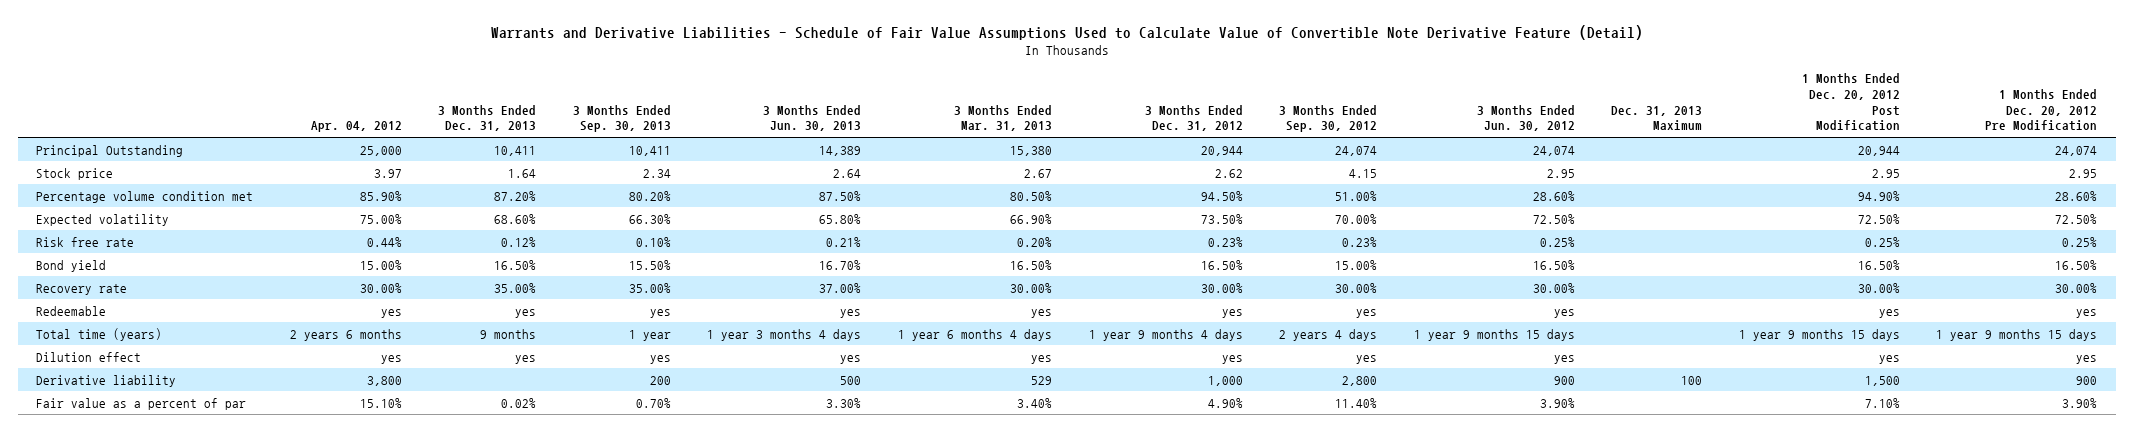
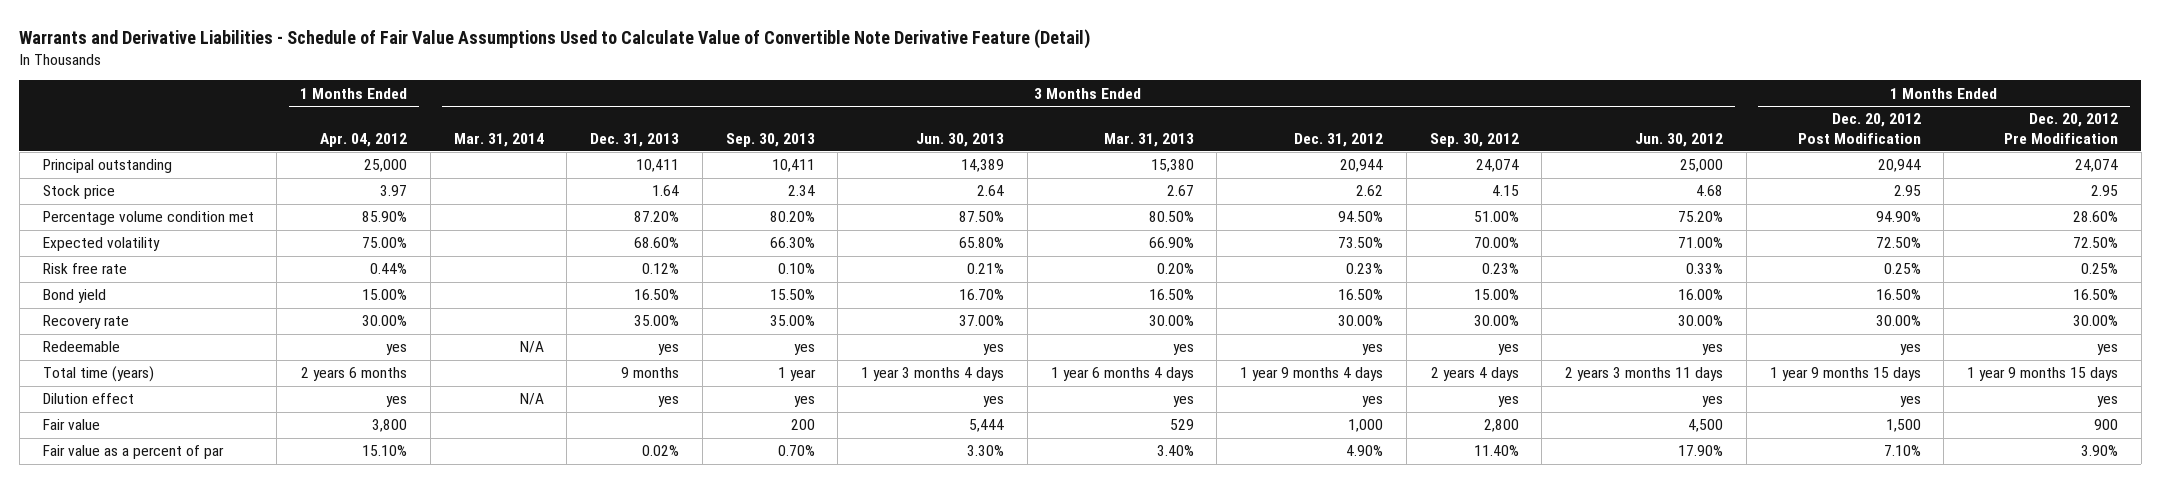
- | Apr. 04, 2012 | 3 Months Ended Dec. 31, 2013 | 3 Months Ended Sep. 30, 2013 | 3 Months Ended Jun. 30, 2013 | 3 Months Ended Mar. 31, 2013 | 3 Months Ended Dec. 31, 2012 | 3 Months Ended Sep. 30, 2012 | 3 Months Ended Jun. 30, 2012 | Dec. 31, 2013 Maximum | 1 Months Ended Dec. 20, 2012 Post Modification | 1 Months Ended Dec. 20, 2012 Pre Modification
+ | 1 Months Ended Apr. 04, 2012 | 3 Months Ended Mar. 31, 2014 | 3 Months Ended Dec. 31, 2013 | 3 Months Ended Sep. 30, 2013 | 3 Months Ended Jun. 30, 2013 | 3 Months Ended Mar. 31, 2013 | 3 Months Ended Dec. 31, 2012 | 3 Months Ended Sep. 30, 2012 | 3 Months Ended Jun. 30, 2012 | 1 Months Ended Dec. 20, 2012 Post Modification | 1 Months Ended Dec. 20, 2012 Pre Modification
- Principal Outstanding | 25,000 | 10,411 | 10,411 | 14,389 | 15,380 | 20,944 | 24,074 | 24,074 | | 20,944 | 24,074
- Stock price | 3.97 | 1.64 | 2.34 | 2.64 | 2.67 | 2.62 | 4.15 | 2.95 | | 2.95 | 2.95
- Percentage volume condition met | 85.90% | 87.20% | 80.20% | 87.50% | 80.50% | 94.50% | 51.00% | 28.60% | | 94.90% | 28.60%
- Expected volatility | 75.00% | 68.60% | 66.30% | 65.80% | 66.90% | 73.50% | 70.00% | 72.50% | | 72.50% | 72.50%
- Risk free rate | 0.44% | 0.12% | 0.10% | 0.21% | 0.20% | 0.23% | 0.23% | 0.25% | | 0.25% | 0.25%
- Bond yield | 15.00% | 16.50% | 15.50% | 16.70% | 16.50% | 16.50% | 15.00% | 16.50% | | 16.50% | 16.50%
+ Principal outstanding | 25,000 | | 10,411 | 10,411 | 14,389 | 15,380 | 20,944 | 24,074 | 25,000 | 20,944 | 24,074
+ Stock price | 3.97 | | 1.64 | 2.34 | 2.64 | 2.67 | 2.62 | 4.15 | 4.68 | 2.95 | 2.95
+ Percentage volume condition met | 85.90% | | 87.20% | 80.20% | 87.50% | 80.50% | 94.50% | 51.00% | 75.20% | 94.90% | 28.60%
+ Expected volatility | 75.00% | | 68.60% | 66.30% | 65.80% | 66.90% | 73.50% | 70.00% | 71.00% | 72.50% | 72.50%
+ Risk free rate | 0.44% | | 0.12% | 0.10% | 0.21% | 0.20% | 0.23% | 0.23% | 0.33% | 0.25% | 0.25%
+ Bond yield | 15.00% | | 16.50% | 15.50% | 16.70% | 16.50% | 16.50% | 15.00% | 16.00% | 16.50% | 16.50%
- Total time (years) | 2 years 6 months | 9 months | 1 year | 1 year 3 months 4 days | 1 year 6 months 4 days | 1 year 9 months 4 days | 2 years 4 days | 1 year 9 months 15 days | | 1 year 9 months 15 days | 1 year 9 months 15 days
+ Total time (years) | 2 years 6 months | | 9 months | 1 year | 1 year 3 months 4 days | 1 year 6 months 4 days | 1 year 9 months 4 days | 2 years 4 days | 2 years 3 months 11 days | 1 year 9 months 15 days | 1 year 9 months 15 days
- Derivative liability | 3,800 | | 200 | 500 | 529 | 1,000 | 2,800 | 900 | 100 | 1,500 | 900
- Fair value as a percent of par | 15.10% | 0.02% | 0.70% | 3.30% | 3.40% | 4.90% | 11.40% | 3.90% | | 7.10% | 3.90%
+ Fair value | 3,800 | | | 200 | 5,444 | 529 | 1,000 | 2,800 | 4,500 | 1,500 | 900
+ Fair value as a percent of par | 15.10% | | 0.02% | 0.70% | 3.30% | 3.40% | 4.90% | 11.40% | 17.90% | 7.10% | 3.90%

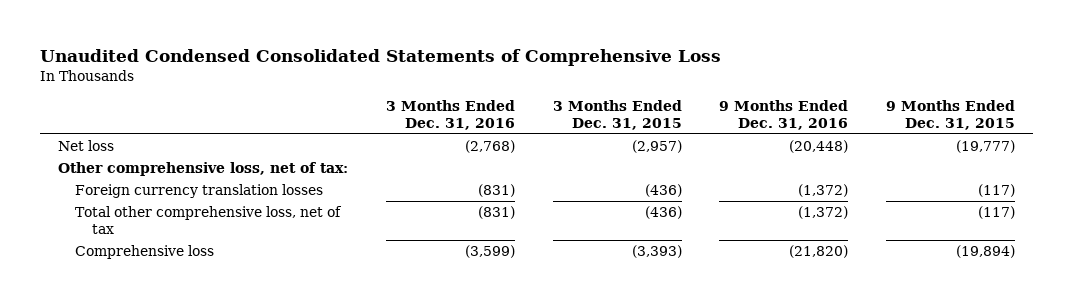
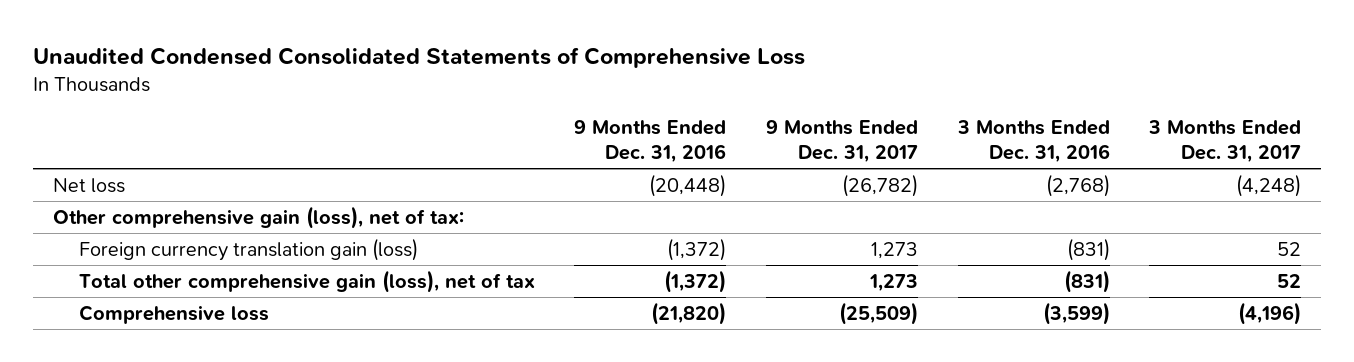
- | 3 Months Ended Dec. 31, 2016 | 3 Months Ended Dec. 31, 2015 | 9 Months Ended Dec. 31, 2016 | 9 Months Ended Dec. 31, 2015
+ | 9 Months Ended Dec. 31, 2016 | 9 Months Ended Dec. 31, 2017 | 3 Months Ended Dec. 31, 2016 | 3 Months Ended Dec. 31, 2017
- Other comprehensive loss, net of tax:
- Foreign currency translation losses | (831) | (436) | (1,372) | (117)
- Total other comprehensive loss, net of tax | (831) | (436) | (1,372) | (117)
+ Other comprehensive gain (loss), net of tax:
+ Foreign currency translation gain (loss) | (1,372) | 1,273 | (831) | 52
+ Total other comprehensive gain (loss), net of tax | (1,372) | 1,273 | (831) | 52

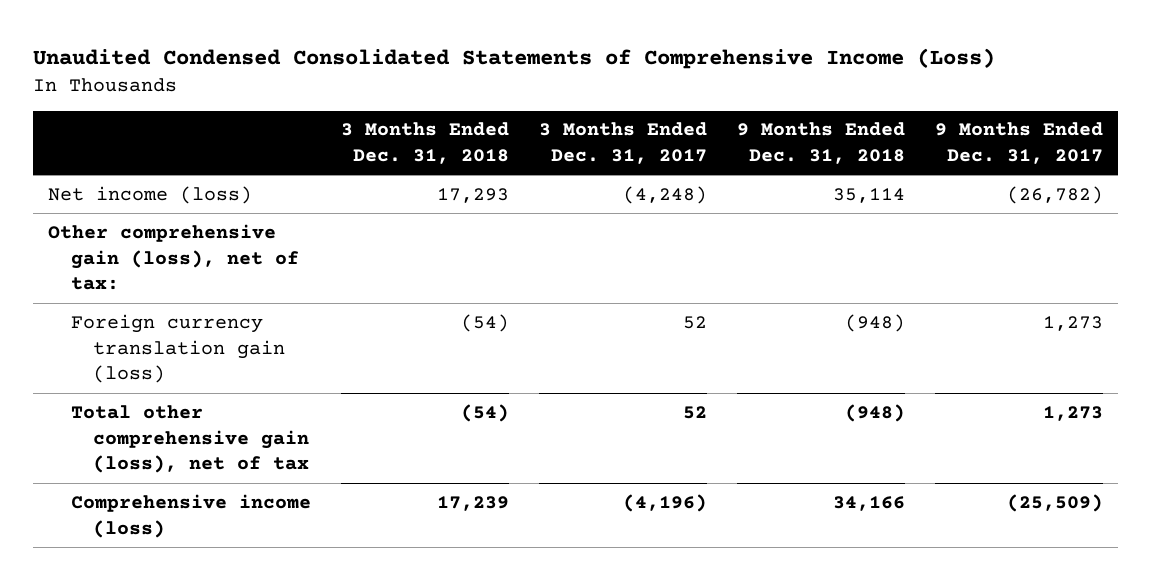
- Unaudited Condensed Consolidated Statements of Comprehensive Loss
+ Unaudited Condensed Consolidated Statements of Comprehensive Income (Loss)
- | 9 Months Ended Dec. 31, 2016 | 9 Months Ended Dec. 31, 2017 | 3 Months Ended Dec. 31, 2016 | 3 Months Ended Dec. 31, 2017
+ | 3 Months Ended Dec. 31, 2018 | 3 Months Ended Dec. 31, 2017 | 9 Months Ended Dec. 31, 2018 | 9 Months Ended Dec. 31, 2017
- Net loss | (20,448) | (26,782) | (2,768) | (4,248)
+ Net income (loss) | 17,293 | (4,248) | 35,114 | (26,782)
- Comprehensive loss | (21,820) | (25,509) | (3,599) | (4,196)
+ Comprehensive income (loss) | 17,239 | (4,196) | 34,166 | (25,509)

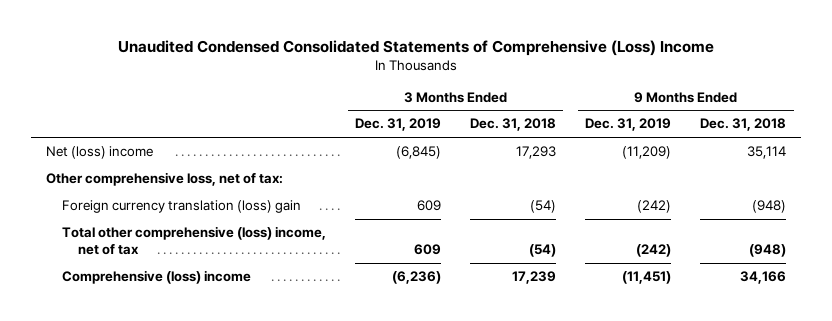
- Unaudited Condensed Consolidated Statements of Comprehensive Income (Loss)
+ Unaudited Condensed Consolidated Statements of Comprehensive (Loss) Income
- | 3 Months Ended Dec. 31, 2018 | 3 Months Ended Dec. 31, 2017 | 9 Months Ended Dec. 31, 2018 | 9 Months Ended Dec. 31, 2017
+ | 3 Months Ended Dec. 31, 2019 | 3 Months Ended Dec. 31, 2018 | 9 Months Ended Dec. 31, 2019 | 9 Months Ended Dec. 31, 2018
- Net income (loss) | 17,293 | (4,248) | 35,114 | (26,782)
- Other comprehensive gain (loss), net of tax:
- Foreign currency translation gain (loss) | (54) | 52 | (948) | 1,273
- Total other comprehensive gain (loss), net of tax | (54) | 52 | (948) | 1,273
- Comprehensive income (loss) | 17,239 | (4,196) | 34,166 | (25,509)
+ Net (loss) income | (6,845) | 17,293 | (11,209) | 35,114
+ Other comprehensive loss, net of tax:
+ Foreign currency translation (loss) gain | 609 | (54) | (242) | (948)
+ Total other comprehensive (loss) income, net of tax | 609 | (54) | (242) | (948)
+ Comprehensive (loss) income | (6,236) | 17,239 | (11,451) | 34,166

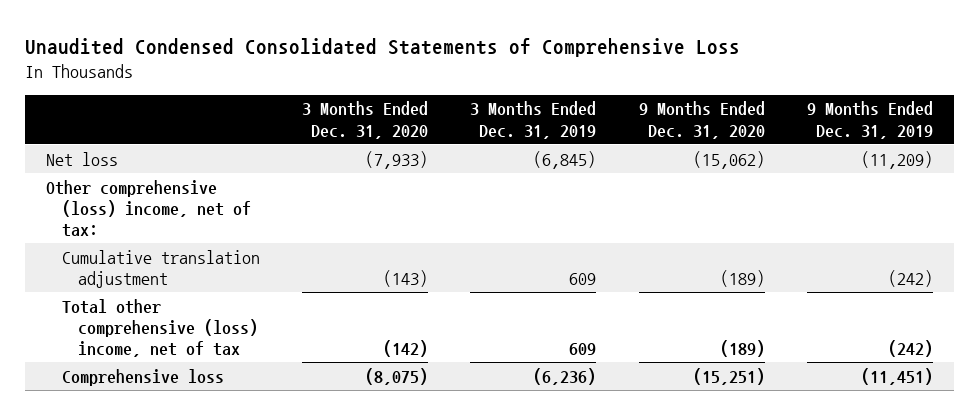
- Unaudited Condensed Consolidated Statements of Comprehensive (Loss) Income
+ Unaudited Condensed Consolidated Statements of Comprehensive Loss
- | 3 Months Ended Dec. 31, 2019 | 3 Months Ended Dec. 31, 2018 | 9 Months Ended Dec. 31, 2019 | 9 Months Ended Dec. 31, 2018
+ | 3 Months Ended Dec. 31, 2020 | 3 Months Ended Dec. 31, 2019 | 9 Months Ended Dec. 31, 2020 | 9 Months Ended Dec. 31, 2019
- Net (loss) income | (6,845) | 17,293 | (11,209) | 35,114
- Other comprehensive loss, net of tax:
- Foreign currency translation (loss) gain | 609 | (54) | (242) | (948)
+ Net loss | (7,933) | (6,845) | (15,062) | (11,209)
+ Other comprehensive (loss) income, net of tax:
+ Cumulative translation adjustment | (143) | 609 | (189) | (242)
- Comprehensive (loss) income | (6,236) | 17,239 | (11,451) | 34,166
+ Comprehensive loss | (8,075) | (6,236) | (15,251) | (11,451)

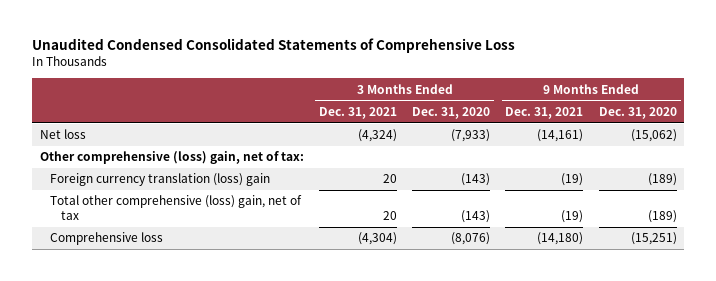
- | 3 Months Ended Dec. 31, 2020 | 3 Months Ended Dec. 31, 2019 | 9 Months Ended Dec. 31, 2020 | 9 Months Ended Dec. 31, 2019
+ | 3 Months Ended Dec. 31, 2021 | 3 Months Ended Dec. 31, 2020 | 9 Months Ended Dec. 31, 2021 | 9 Months Ended Dec. 31, 2020
- Other comprehensive (loss) income, net of tax:
- Cumulative translation adjustment | (143) | 609 | (189) | (242)
- Total other comprehensive (loss) income, net of tax | (142) | 609 | (189) | (242)
- Comprehensive loss | (8,075) | (6,236) | (15,251) | (11,451)
+ Other comprehensive (loss) gain, net of tax:
+ Foreign currency translation (loss) gain | 20 | (143) | (19) | (189)
+ Total other comprehensive (loss) gain, net of tax | 20 | (143) | (19) | (189)
+ Comprehensive loss | (4,304) | (8,076) | (14,180) | (15,251)

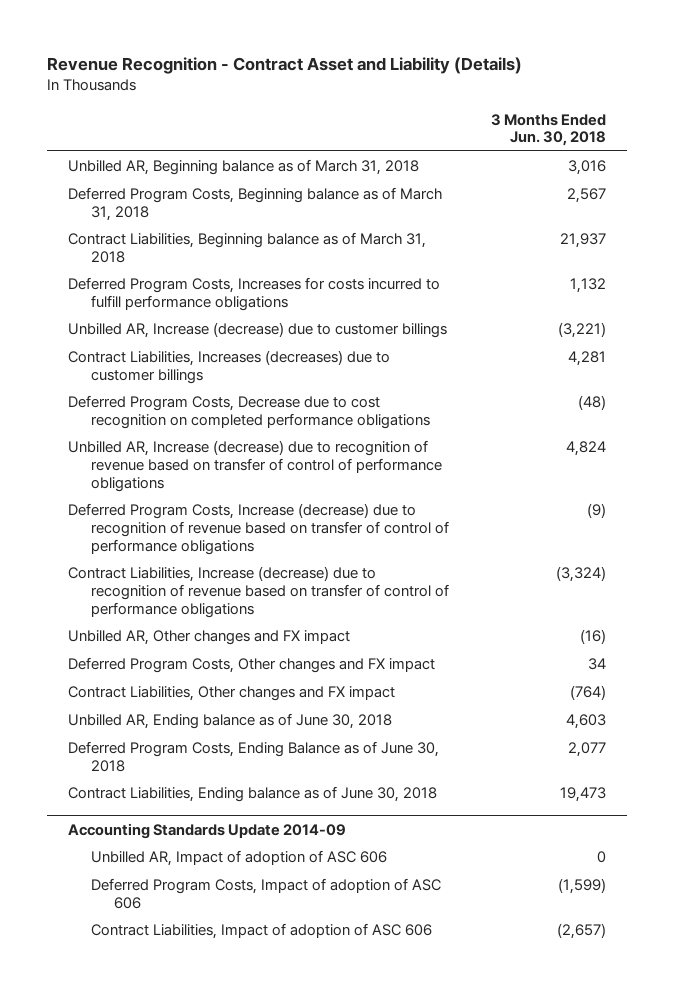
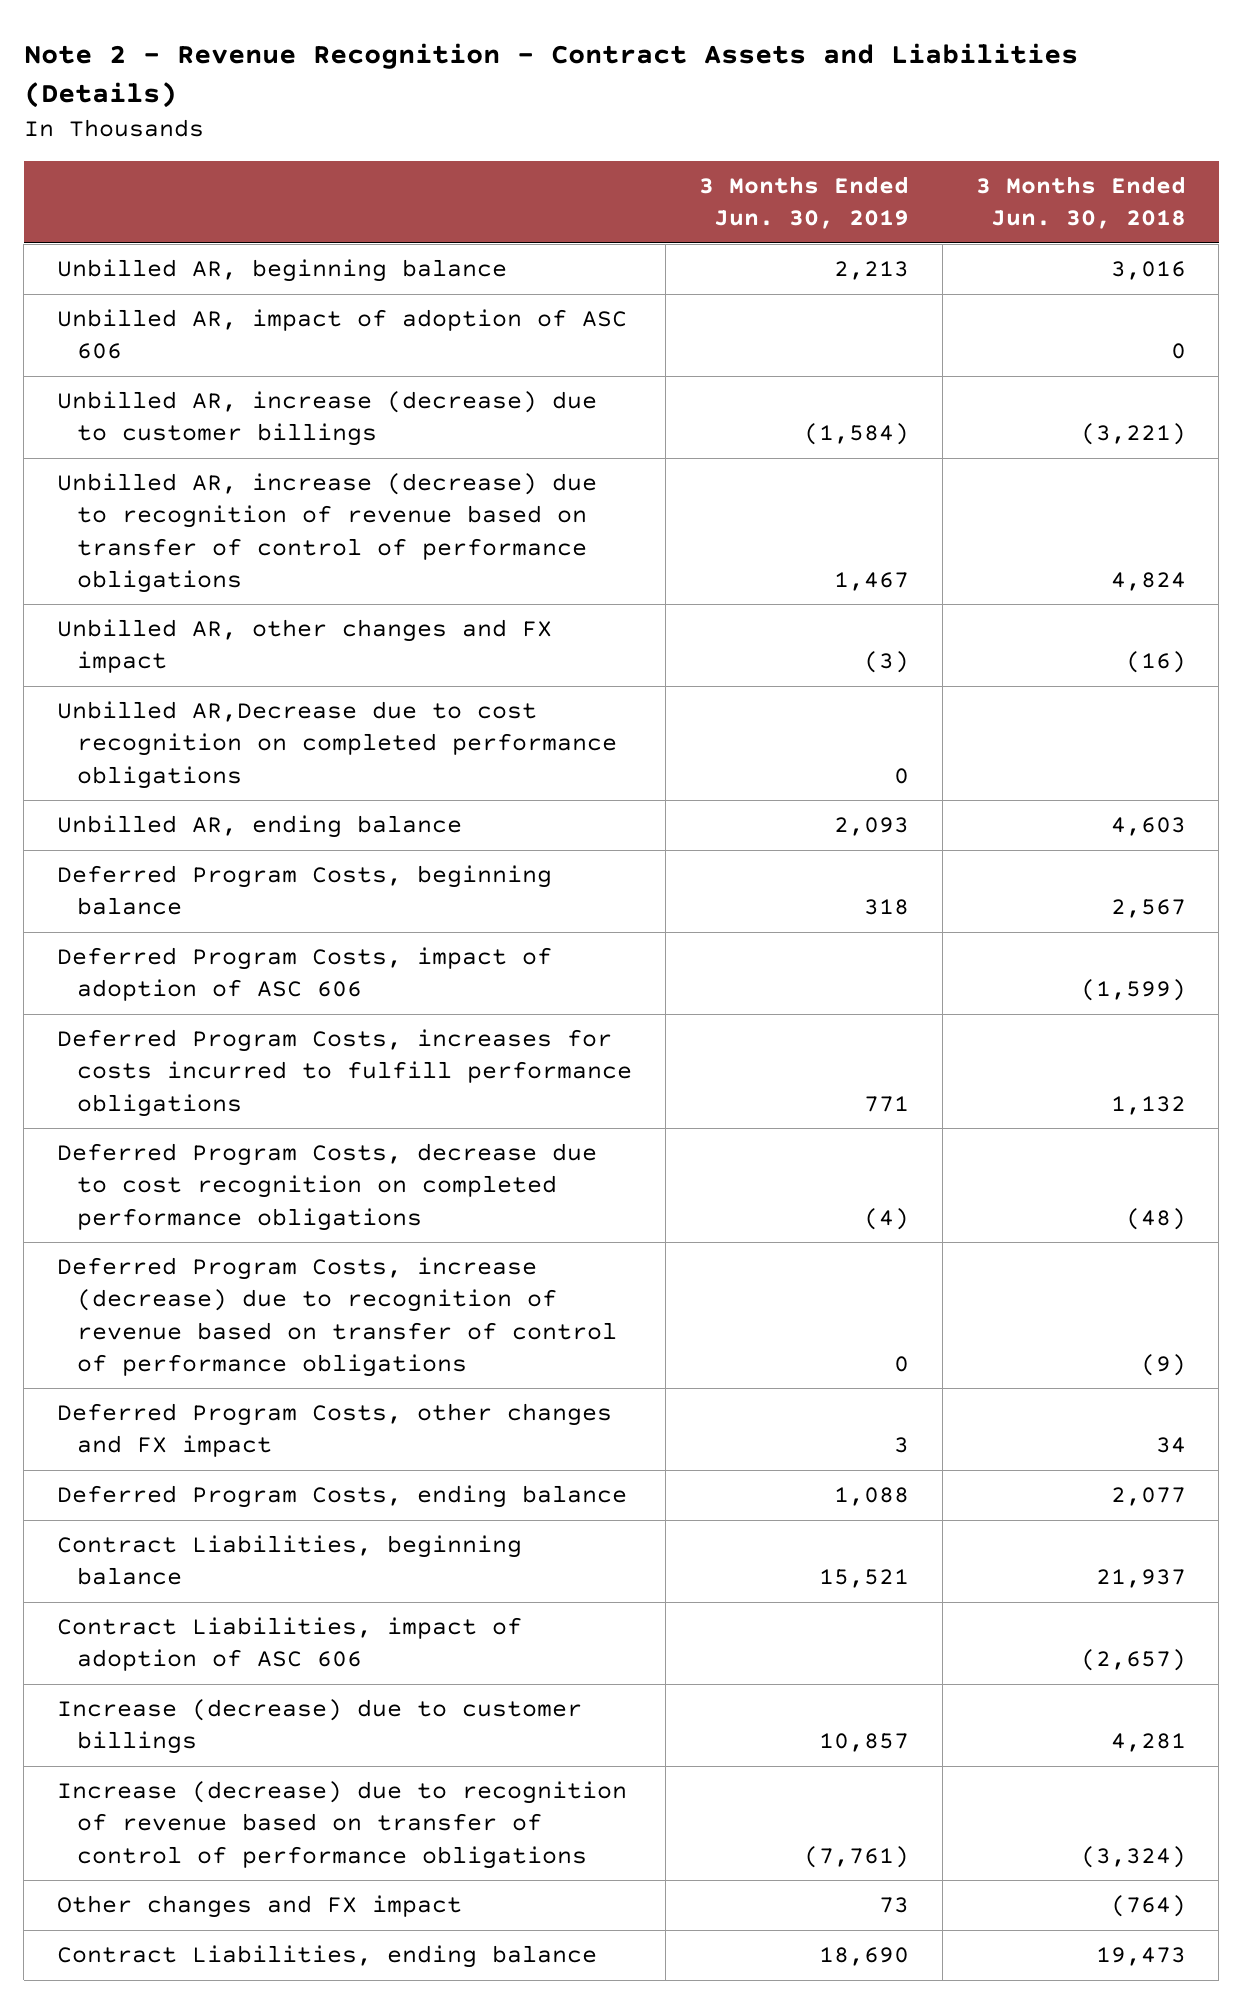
- Revenue Recognition - Contract Asset and Liability (Details)
+ Note 2 - Revenue Recognition - Contract Assets and Liabilities (Details)
- | 3 Months Ended Jun. 30, 2018
+ | 3 Months Ended Jun. 30, 2019 | 3 Months Ended Jun. 30, 2018
- Unbilled AR, Beginning balance as of March 31, 2018 | 3,016
- Deferred Program Costs, Beginning balance as of March 31, 2018 | 2,567
- Contract Liabilities, Beginning balance as of March 31, 2018 | 21,937
- Deferred Program Costs, Increases for costs incurred to fulfill performance obligations | 1,132
- Unbilled AR, Increase (decrease) due to customer billings | (3,221)
- Contract Liabilities, Increases (decreases) due to customer billings | 4,281
- Deferred Program Costs, Decrease due to cost recognition on completed performance obligations | (48)
- Unbilled AR, Increase (decrease) due to recognition of revenue based on transfer of control of performance obligations | 4,824
- Deferred Program Costs, Increase (decrease) due to recognition of revenue based on transfer of control of performance obligations | (9)
- Contract Liabilities, Increase (decrease) due to recognition of revenue based on transfer of control of performance obligations | (3,324)
- Unbilled AR, Other changes and FX impact | (16)
- Deferred Program Costs, Other changes and FX impact | 34
- Contract Liabilities, Other changes and FX impact | (764)
- Unbilled AR, Ending balance as of June 30, 2018 | 4,603
- Deferred Program Costs, Ending Balance as of June 30, 2018 | 2,077
- Contract Liabilities, Ending balance as of June 30, 2018 | 19,473
- Accounting Standards Update 2014-09
- Unbilled AR, Impact of adoption of ASC 606 | 0
- Deferred Program Costs, Impact of adoption of ASC 606 | (1,599)
- Contract Liabilities, Impact of adoption of ASC 606 | (2,657)
+ Unbilled AR, beginning balance | 2,213 | 3,016
+ Unbilled AR, impact of adoption of ASC 606 | | 0
+ Unbilled AR, increase (decrease) due to customer billings | (1,584) | (3,221)
+ Unbilled AR, increase (decrease) due to recognition of revenue based on transfer of control of performance obligations | 1,467 | 4,824
+ Unbilled AR, other changes and FX impact | (3) | (16)
+ Unbilled AR,Decrease due to cost recognition on completed performance obligations | 0 |
+ Unbilled AR, ending balance | 2,093 | 4,603
+ Deferred Program Costs, beginning balance | 318 | 2,567
+ Deferred Program Costs, impact of adoption of ASC 606 | | (1,599)
+ Deferred Program Costs, increases for costs incurred to fulfill performance obligations | 771 | 1,132
+ Deferred Program Costs, decrease due to cost recognition on completed performance obligations | (4) | (48)
+ Deferred Program Costs, increase (decrease) due to recognition of revenue based on transfer of control of performance obligations | 0 | (9)
+ Deferred Program Costs, other changes and FX impact | 3 | 34
+ Deferred Program Costs, ending balance | 1,088 | 2,077
+ Contract Liabilities, beginning balance | 15,521 | 21,937
+ Contract Liabilities, impact of adoption of ASC 606 | | (2,657)
+ Increase (decrease) due to customer billings | 10,857 | 4,281
+ Increase (decrease) due to recognition of revenue based on transfer of control of performance obligations | (7,761) | (3,324)
+ Other changes and FX impact | 73 | (764)
+ Contract Liabilities, ending balance | 18,690 | 19,473

